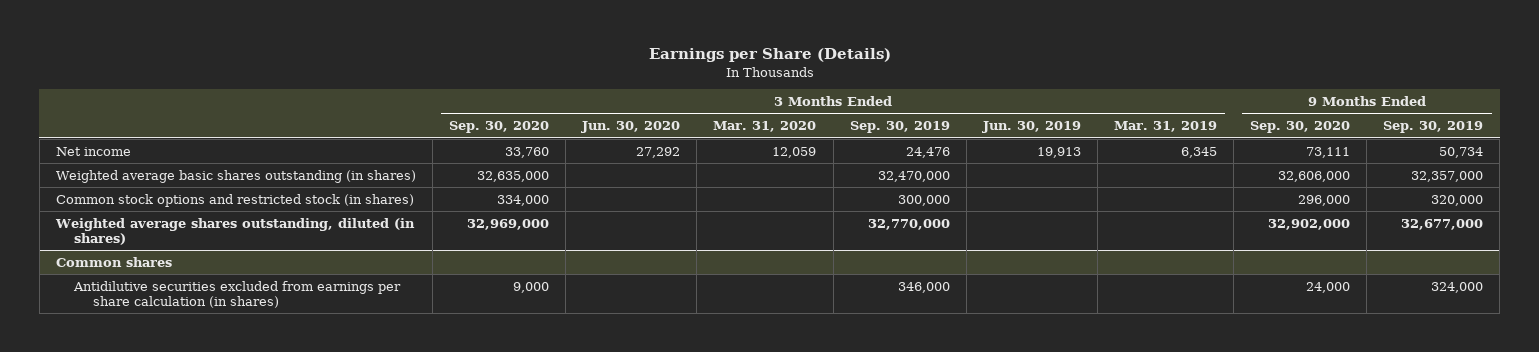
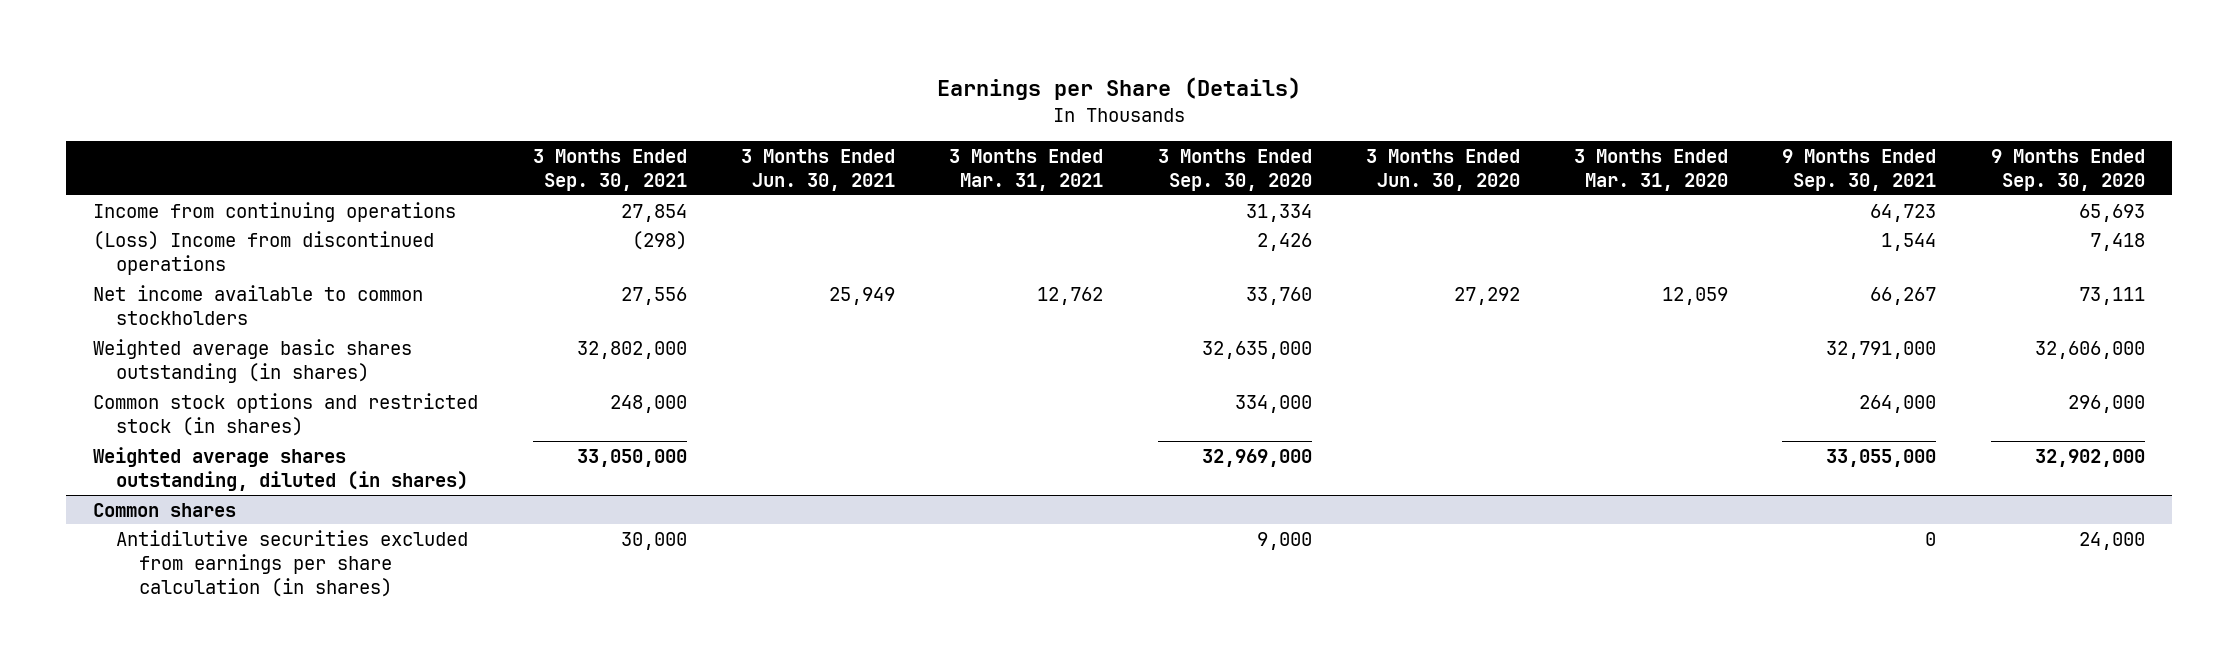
- | 3 Months Ended Sep. 30, 2020 | 3 Months Ended Jun. 30, 2020 | 3 Months Ended Mar. 31, 2020 | 3 Months Ended Sep. 30, 2019 | 3 Months Ended Jun. 30, 2019 | 3 Months Ended Mar. 31, 2019 | 9 Months Ended Sep. 30, 2020 | 9 Months Ended Sep. 30, 2019
+ | 3 Months Ended Sep. 30, 2021 | 3 Months Ended Jun. 30, 2021 | 3 Months Ended Mar. 31, 2021 | 3 Months Ended Sep. 30, 2020 | 3 Months Ended Jun. 30, 2020 | 3 Months Ended Mar. 31, 2020 | 9 Months Ended Sep. 30, 2021 | 9 Months Ended Sep. 30, 2020
- Net income | 33,760 | 27,292 | 12,059 | 24,476 | 19,913 | 6,345 | 73,111 | 50,734
+ Income from continuing operations | 27,854 | | | 31,334 | | | 64,723 | 65,693
+ (Loss) Income from discontinued operations | (298) | | | 2,426 | | | 1,544 | 7,418
+ Net income available to common stockholders | 27,556 | 25,949 | 12,762 | 33,760 | 27,292 | 12,059 | 66,267 | 73,111

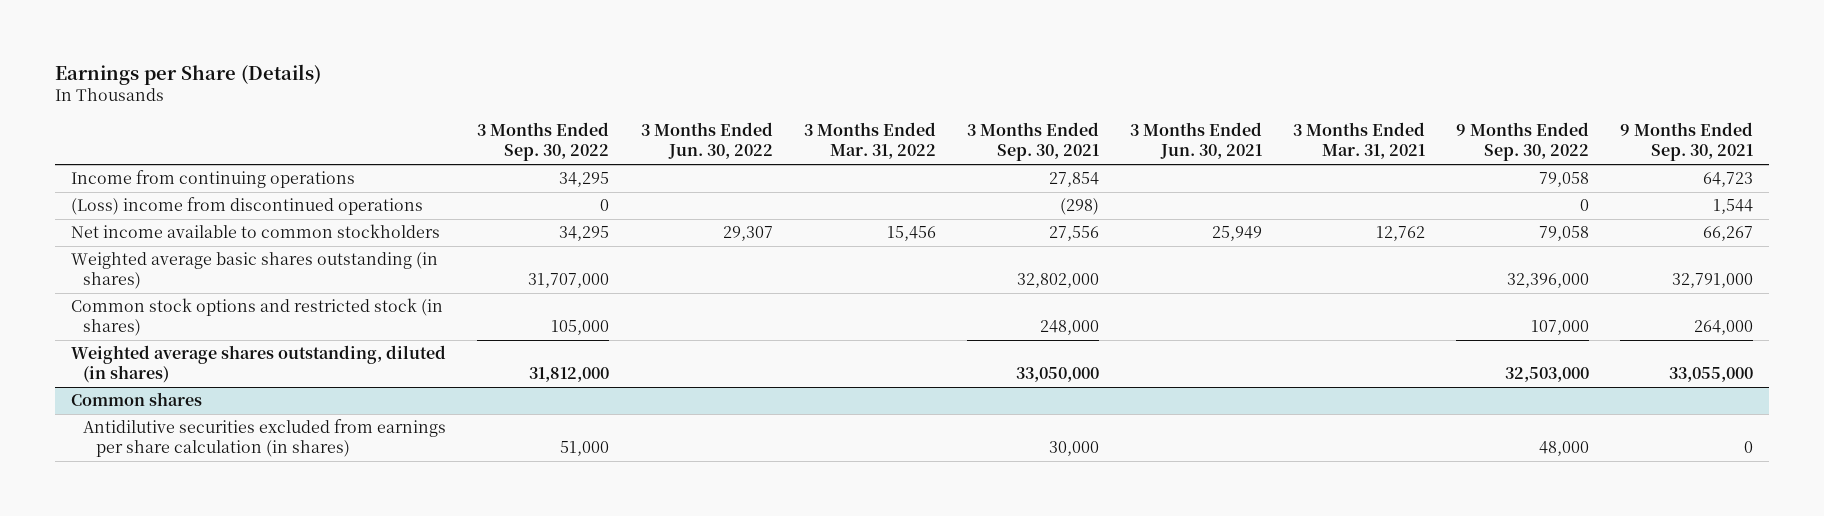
- | 3 Months Ended Sep. 30, 2021 | 3 Months Ended Jun. 30, 2021 | 3 Months Ended Mar. 31, 2021 | 3 Months Ended Sep. 30, 2020 | 3 Months Ended Jun. 30, 2020 | 3 Months Ended Mar. 31, 2020 | 9 Months Ended Sep. 30, 2021 | 9 Months Ended Sep. 30, 2020
+ | 3 Months Ended Sep. 30, 2022 | 3 Months Ended Jun. 30, 2022 | 3 Months Ended Mar. 31, 2022 | 3 Months Ended Sep. 30, 2021 | 3 Months Ended Jun. 30, 2021 | 3 Months Ended Mar. 31, 2021 | 9 Months Ended Sep. 30, 2022 | 9 Months Ended Sep. 30, 2021
- (Loss) Income from discontinued operations | (298) | | | 2,426 | | | 1,544 | 7,418
+ (Loss) income from discontinued operations | 0 | | | (298) | | | 0 | 1,544

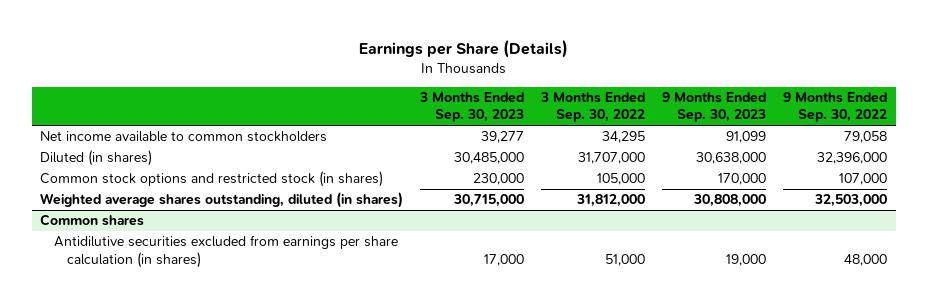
- | 3 Months Ended Sep. 30, 2022 | 3 Months Ended Jun. 30, 2022 | 3 Months Ended Mar. 31, 2022 | 3 Months Ended Sep. 30, 2021 | 3 Months Ended Jun. 30, 2021 | 3 Months Ended Mar. 31, 2021 | 9 Months Ended Sep. 30, 2022 | 9 Months Ended Sep. 30, 2021
+ | 3 Months Ended Sep. 30, 2023 | 3 Months Ended Sep. 30, 2022 | 9 Months Ended Sep. 30, 2023 | 9 Months Ended Sep. 30, 2022
- Income from continuing operations | 34,295 | | | 27,854 | | | 79,058 | 64,723
- (Loss) income from discontinued operations | 0 | | | (298) | | | 0 | 1,544
- Weighted average basic shares outstanding (in shares) | 31,707,000 | | | 32,802,000 | | | 32,396,000 | 32,791,000
+ Diluted (in shares) | 30,485,000 | 31,707,000 | 30,638,000 | 32,396,000

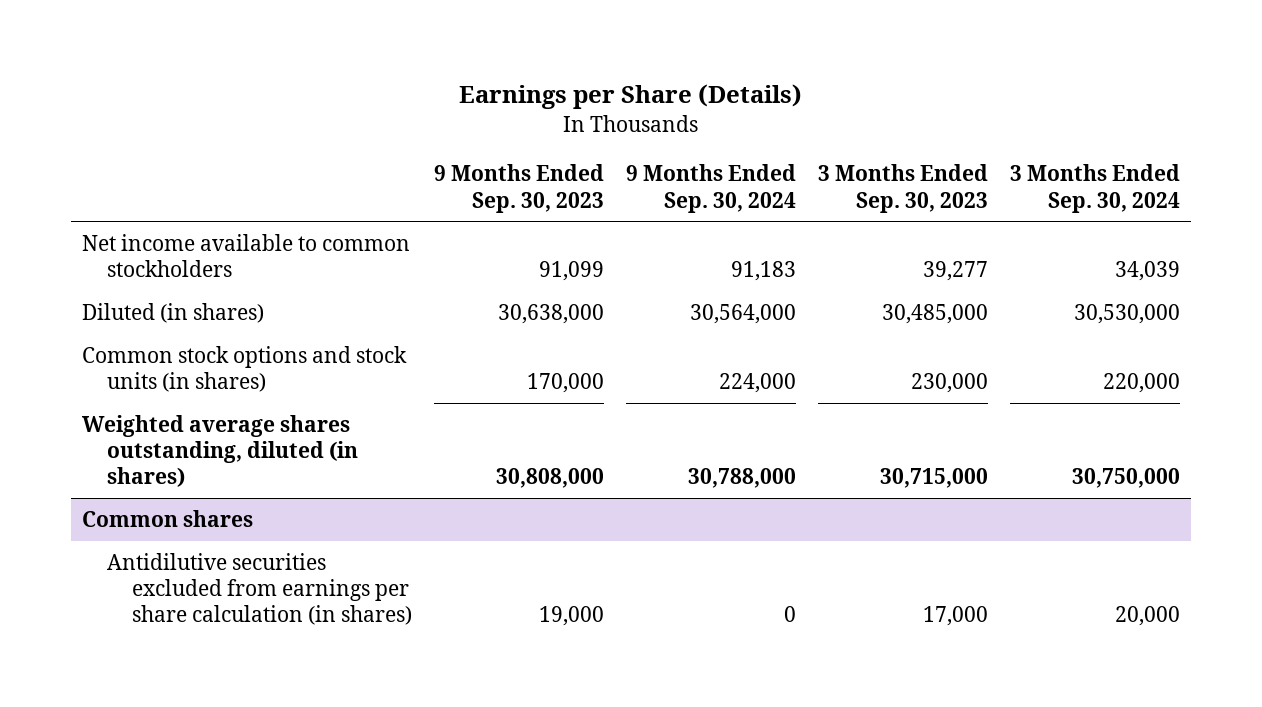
- | 3 Months Ended Sep. 30, 2023 | 3 Months Ended Sep. 30, 2022 | 9 Months Ended Sep. 30, 2023 | 9 Months Ended Sep. 30, 2022
+ | 9 Months Ended Sep. 30, 2023 | 9 Months Ended Sep. 30, 2024 | 3 Months Ended Sep. 30, 2023 | 3 Months Ended Sep. 30, 2024
- Common stock options and restricted stock (in shares) | 230,000 | 105,000 | 170,000 | 107,000
+ Common stock options and stock units (in shares) | 170,000 | 224,000 | 230,000 | 220,000

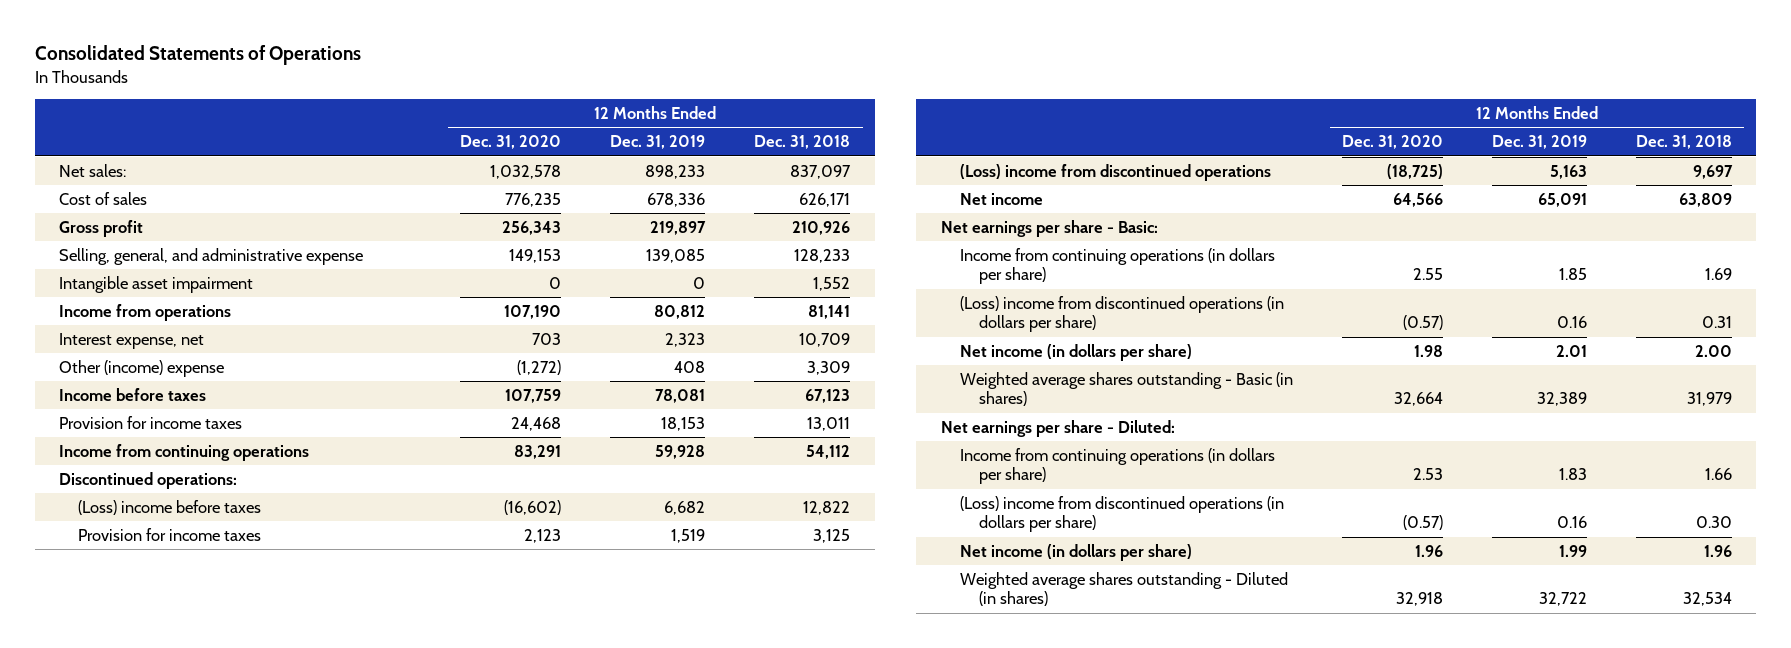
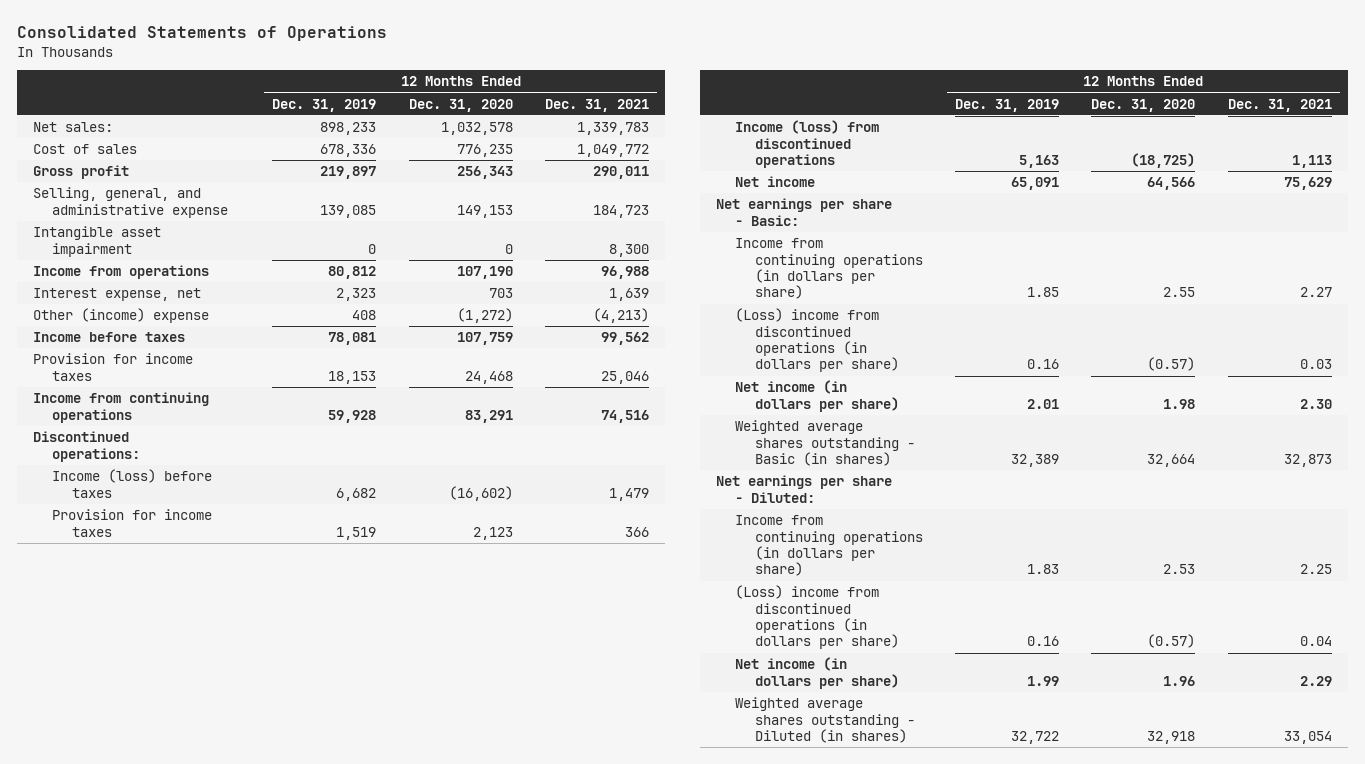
- | 12 Months Ended Dec. 31, 2020 | 12 Months Ended Dec. 31, 2019 | 12 Months Ended Dec. 31, 2018
+ | 12 Months Ended Dec. 31, 2019 | 12 Months Ended Dec. 31, 2020 | 12 Months Ended Dec. 31, 2021
- (Loss) income before taxes | (16,602) | 6,682 | 12,822
+ Income (loss) before taxes | 6,682 | (16,602) | 1,479
- (Loss) income from discontinued operations | (18,725) | 5,163 | 9,697
+ Income (loss) from discontinued operations | 5,163 | (18,725) | 1,113

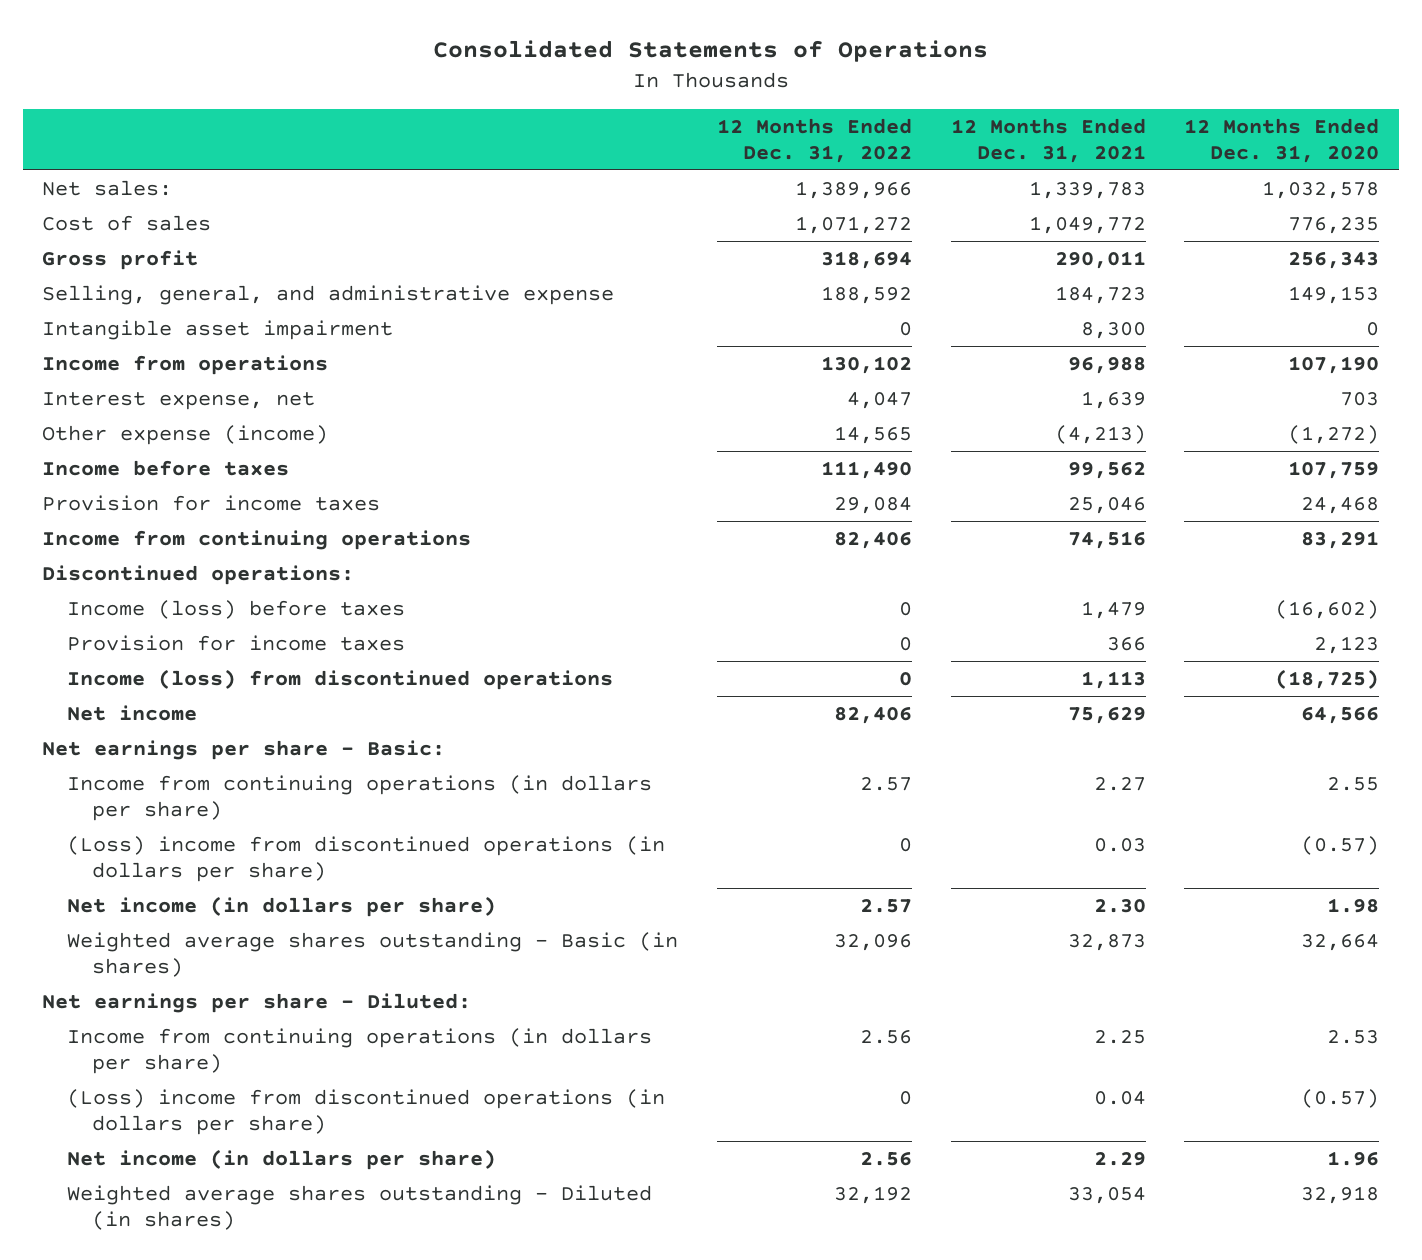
- | 12 Months Ended Dec. 31, 2019 | 12 Months Ended Dec. 31, 2020 | 12 Months Ended Dec. 31, 2021
+ | 12 Months Ended Dec. 31, 2022 | 12 Months Ended Dec. 31, 2021 | 12 Months Ended Dec. 31, 2020
- Other (income) expense | 408 | (1,272) | (4,213)
+ Other expense (income) | 14,565 | (4,213) | (1,272)

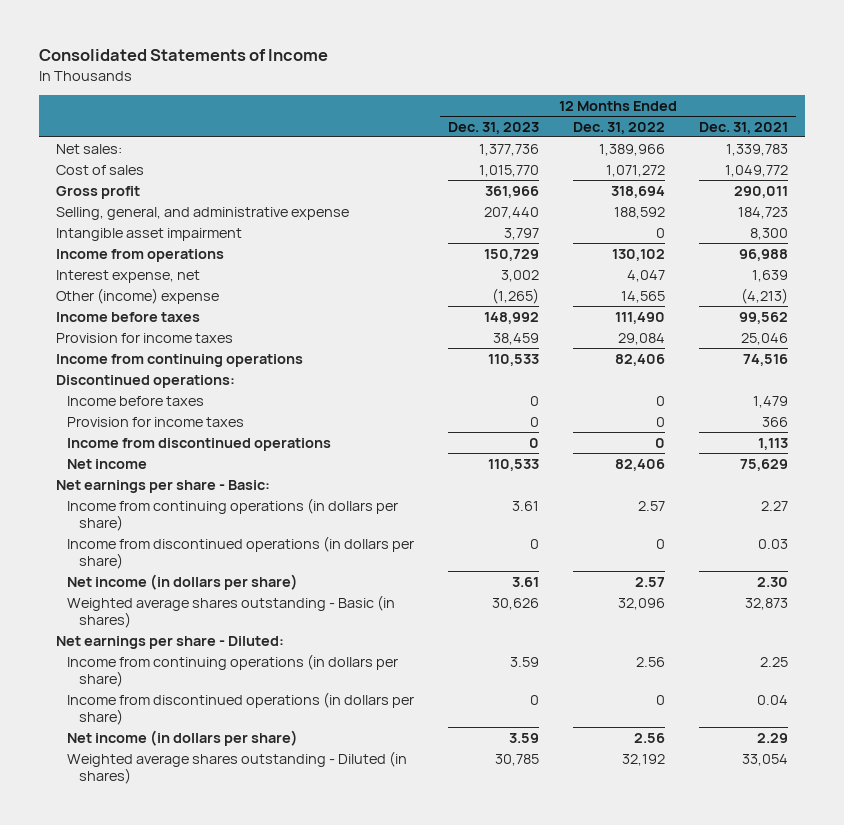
- Consolidated Statements of Operations
+ Consolidated Statements of Income
- | 12 Months Ended Dec. 31, 2022 | 12 Months Ended Dec. 31, 2021 | 12 Months Ended Dec. 31, 2020
+ | 12 Months Ended Dec. 31, 2023 | 12 Months Ended Dec. 31, 2022 | 12 Months Ended Dec. 31, 2021
- Other expense (income) | 14,565 | (4,213) | (1,272)
+ Other (income) expense | (1,265) | 14,565 | (4,213)
- Income (loss) before taxes | 0 | 1,479 | (16,602)
+ Income before taxes | 0 | 0 | 1,479
- Income (loss) from discontinued operations | 0 | 1,113 | (18,725)
+ Income from discontinued operations | 0 | 0 | 1,113
- (Loss) income from discontinued operations (in dollars per share) | 0 | 0.03 | (0.57)
+ Income from discontinued operations (in dollars per share) | 0 | 0 | 0.03
- (Loss) income from discontinued operations (in dollars per share) | 0 | 0.04 | (0.57)
+ Income from discontinued operations (in dollars per share) | 0 | 0 | 0.04

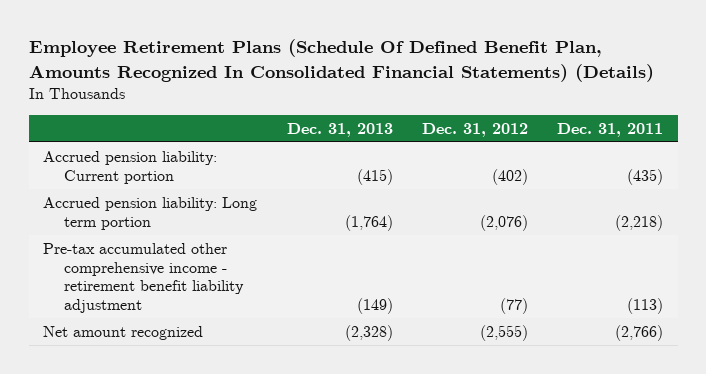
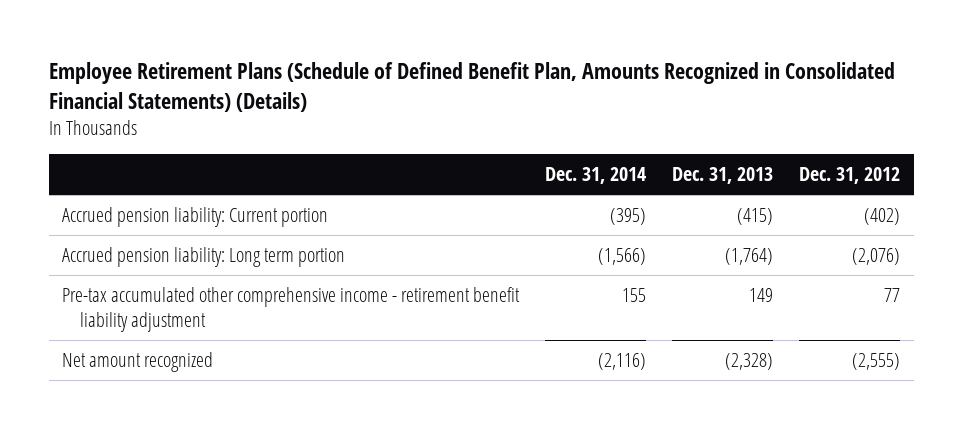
- Employee Retirement Plans (Schedule Of Defined Benefit Plan, Amounts Recognized In Consolidated Financial Statements) (Details)
+ Employee Retirement Plans (Schedule of Defined Benefit Plan, Amounts Recognized in Consolidated Financial Statements) (Details)
- | Dec. 31, 2013 | Dec. 31, 2012 | Dec. 31, 2011
+ | Dec. 31, 2014 | Dec. 31, 2013 | Dec. 31, 2012
- Pre-tax accumulated other comprehensive income - retirement benefit liability adjustment | (149) | (77) | (113)
+ Pre-tax accumulated other comprehensive income - retirement benefit liability adjustment | 155 | 149 | 77

